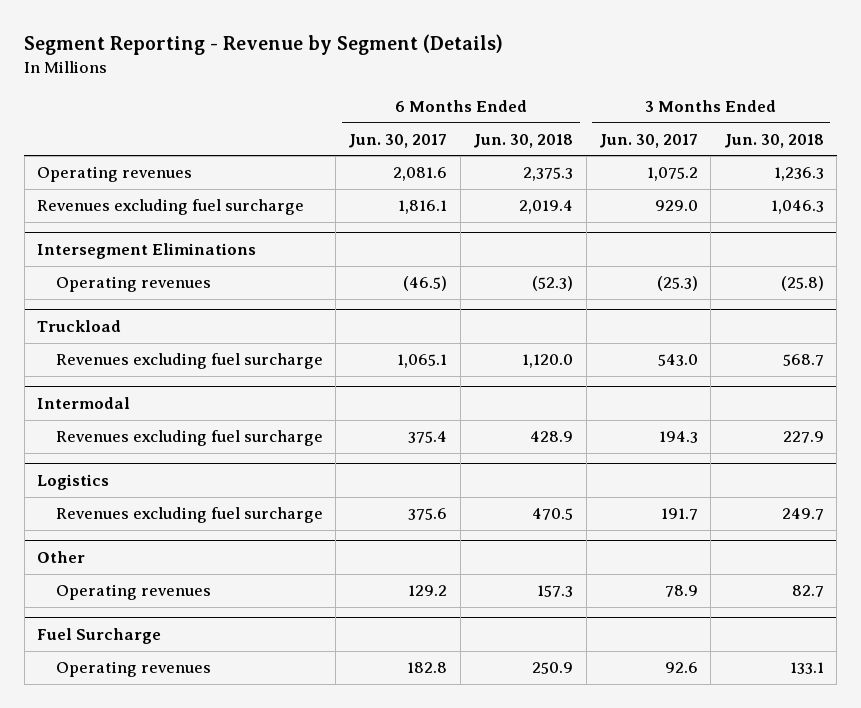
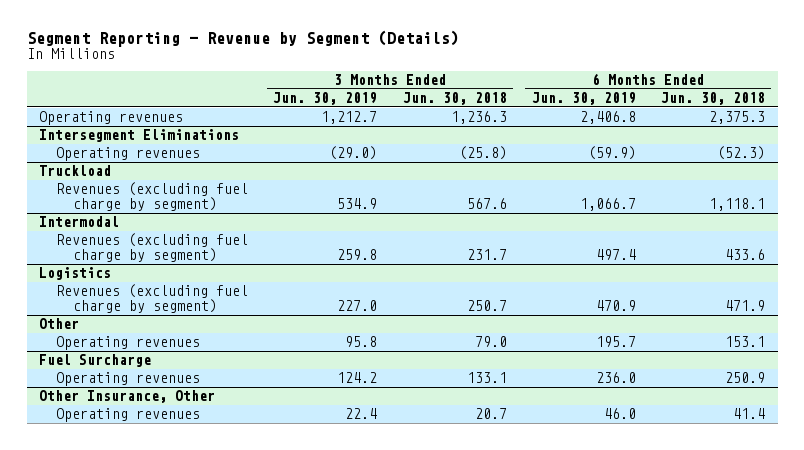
- | 6 Months Ended Jun. 30, 2017 | 6 Months Ended Jun. 30, 2018 | 3 Months Ended Jun. 30, 2017 | 3 Months Ended Jun. 30, 2018
+ | 3 Months Ended Jun. 30, 2019 | 3 Months Ended Jun. 30, 2018 | 6 Months Ended Jun. 30, 2019 | 6 Months Ended Jun. 30, 2018
- Revenues excluding fuel surcharge | 1,816.1 | 2,019.4 | 929.0 | 1,046.3
@ Truckload
- Revenues excluding fuel surcharge | 1,065.1 | 1,120.0 | 543.0 | 568.7
+ Revenues (excluding fuel charge by segment) | 534.9 | 567.6 | 1,066.7 | 1,118.1
@ Intermodal
- Revenues excluding fuel surcharge | 375.4 | 428.9 | 194.3 | 227.9
+ Revenues (excluding fuel charge by segment) | 259.8 | 231.7 | 497.4 | 433.6
@ Logistics
- Revenues excluding fuel surcharge | 375.6 | 470.5 | 191.7 | 249.7
+ Revenues (excluding fuel charge by segment) | 227.0 | 250.7 | 470.9 | 471.9
@ Other
- Operating revenues | 129.2 | 157.3 | 78.9 | 82.7
+ Operating revenues | 95.8 | 79.0 | 195.7 | 153.1
+ Other Insurance, Other
+ Operating revenues | 22.4 | 20.7 | 46.0 | 41.4

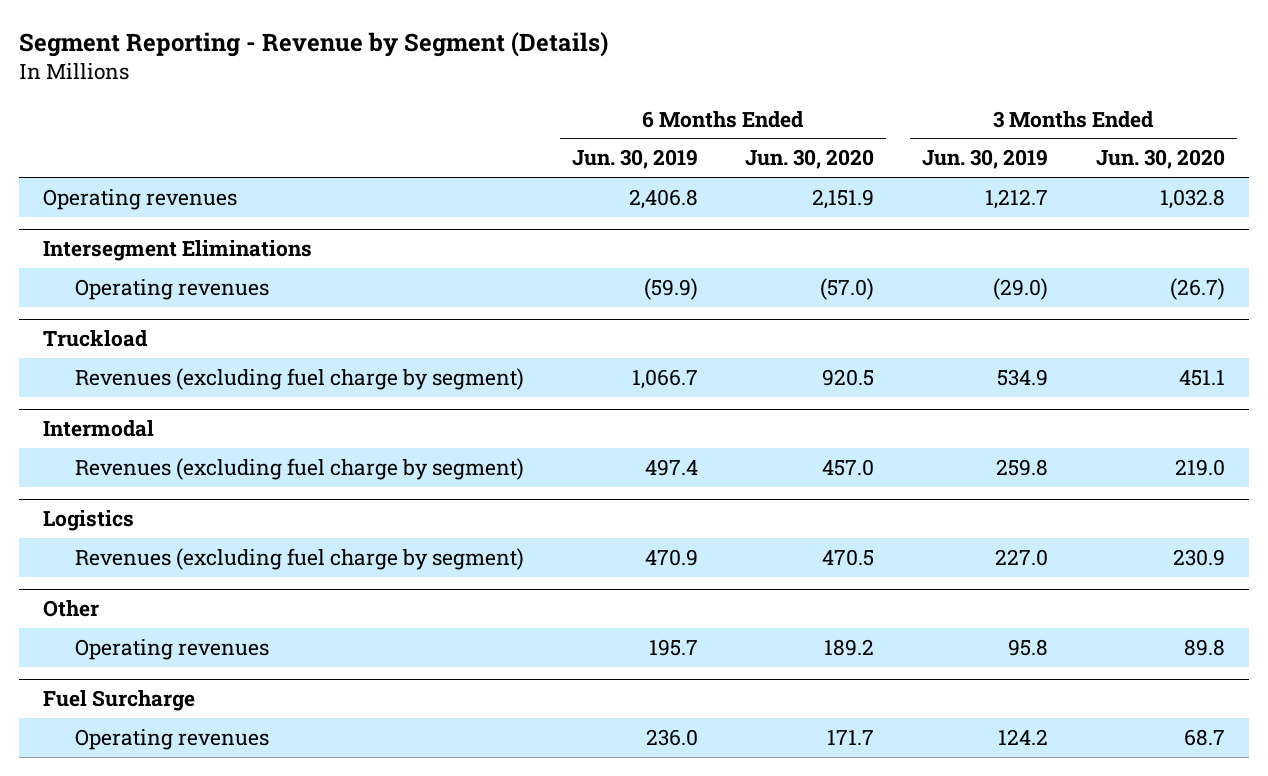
- | 3 Months Ended Jun. 30, 2019 | 3 Months Ended Jun. 30, 2018 | 6 Months Ended Jun. 30, 2019 | 6 Months Ended Jun. 30, 2018
+ | 6 Months Ended Jun. 30, 2019 | 6 Months Ended Jun. 30, 2020 | 3 Months Ended Jun. 30, 2019 | 3 Months Ended Jun. 30, 2020
- Other Insurance, Other
- Operating revenues | 22.4 | 20.7 | 46.0 | 41.4

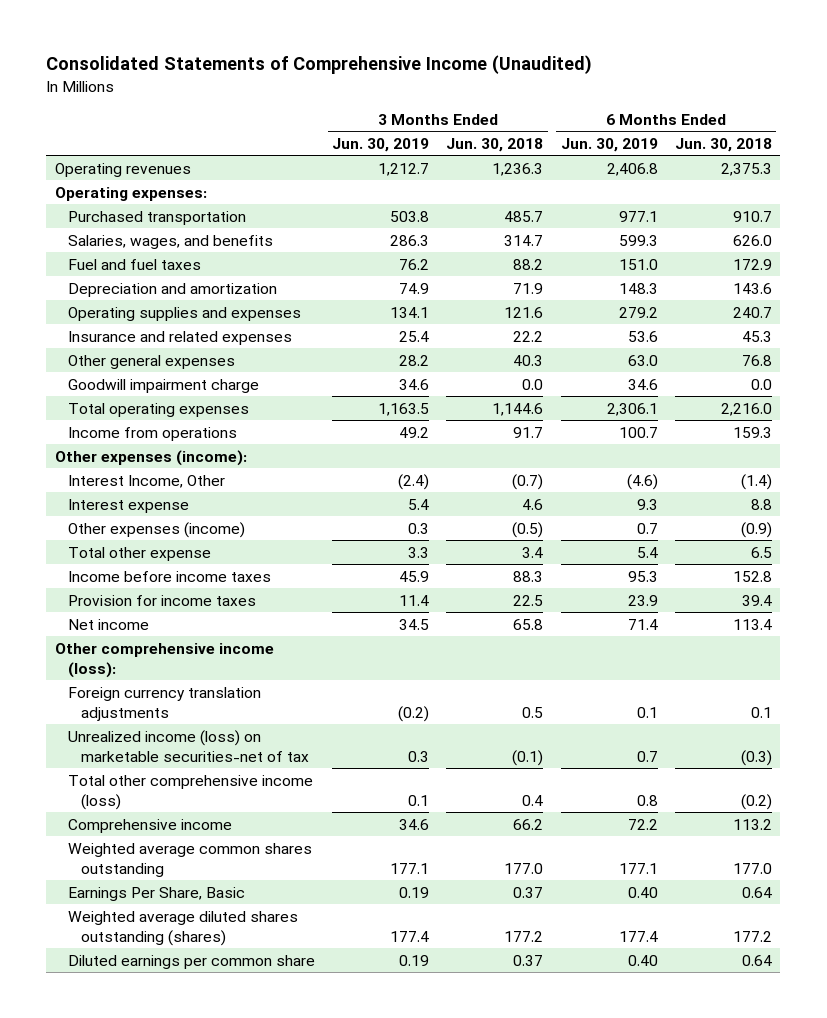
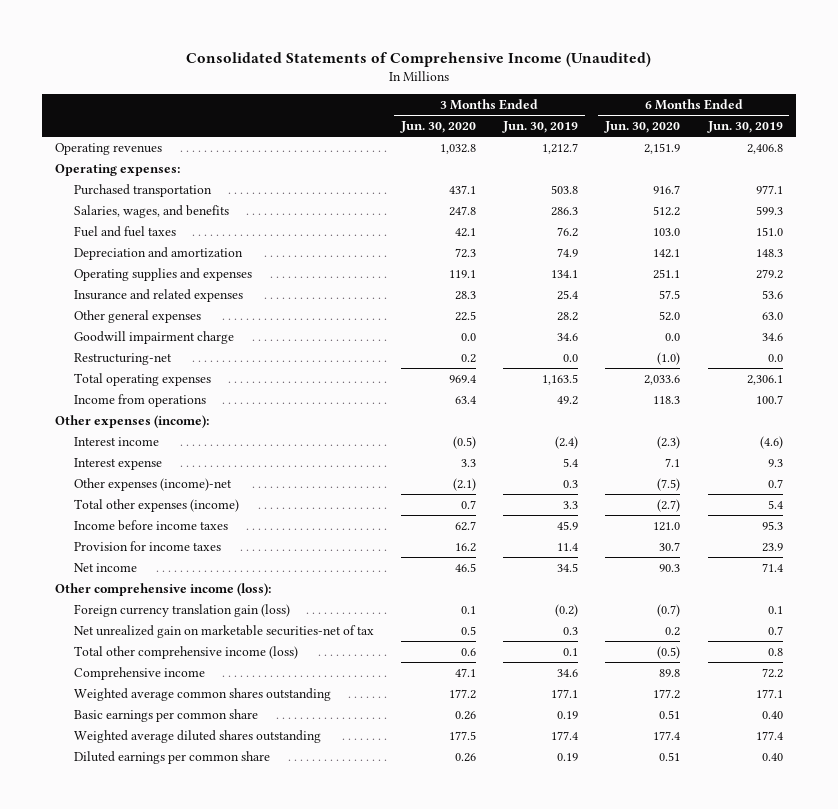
- | 3 Months Ended Jun. 30, 2019 | 3 Months Ended Jun. 30, 2018 | 6 Months Ended Jun. 30, 2019 | 6 Months Ended Jun. 30, 2018
+ | 3 Months Ended Jun. 30, 2020 | 3 Months Ended Jun. 30, 2019 | 6 Months Ended Jun. 30, 2020 | 6 Months Ended Jun. 30, 2019
+ Restructuring-net | 0.2 | 0.0 | (1.0) | 0.0
- Interest Income, Other | (2.4) | (0.7) | (4.6) | (1.4)
+ Interest income | (0.5) | (2.4) | (2.3) | (4.6)
- Other expenses (income) | 0.3 | (0.5) | 0.7 | (0.9)
- Total other expense | 3.3 | 3.4 | 5.4 | 6.5
+ Other expenses (income)-net | (2.1) | 0.3 | (7.5) | 0.7
+ Total other expenses (income) | 0.7 | 3.3 | (2.7) | 5.4
- Foreign currency translation adjustments | (0.2) | 0.5 | 0.1 | 0.1
- Unrealized income (loss) on marketable securities-net of tax | 0.3 | (0.1) | 0.7 | (0.3)
+ Foreign currency translation gain (loss) | 0.1 | (0.2) | (0.7) | 0.1
+ Net unrealized gain on marketable securities-net of tax | 0.5 | 0.3 | 0.2 | 0.7
- Earnings Per Share, Basic | 0.19 | 0.37 | 0.40 | 0.64
- Weighted average diluted shares outstanding (shares) | 177.4 | 177.2 | 177.4 | 177.2
+ Basic earnings per common share | 0.26 | 0.19 | 0.51 | 0.40
+ Weighted average diluted shares outstanding | 177.5 | 177.4 | 177.4 | 177.4

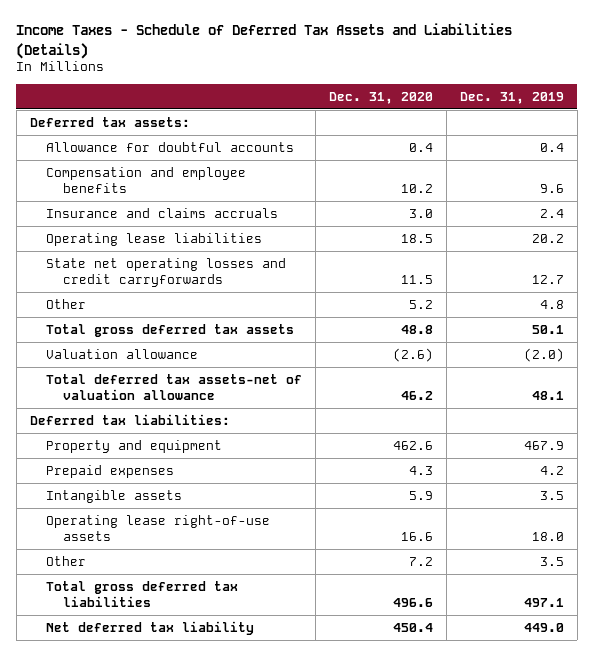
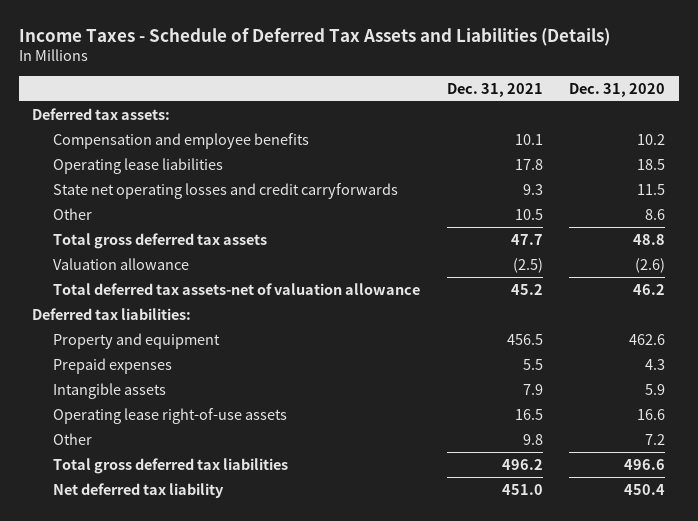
- | Dec. 31, 2020 | Dec. 31, 2019
+ | Dec. 31, 2021 | Dec. 31, 2020
- Allowance for doubtful accounts | 0.4 | 0.4
- Insurance and claims accruals | 3.0 | 2.4
- Other | 5.2 | 4.8
+ Other | 10.5 | 8.6

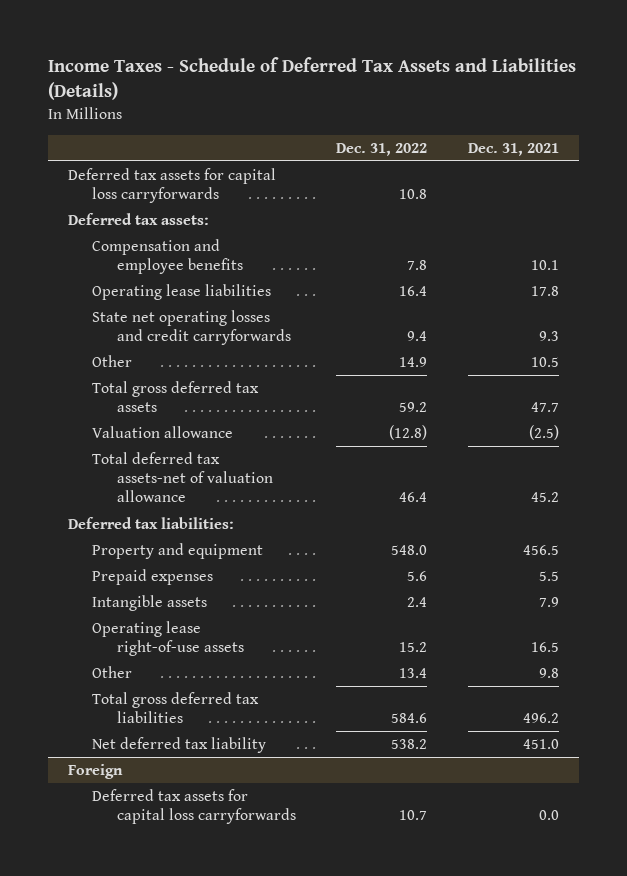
- | Dec. 31, 2021 | Dec. 31, 2020
+ | Dec. 31, 2022 | Dec. 31, 2021
+ Deferred tax assets for capital loss carryforwards | 10.8 |
+ Foreign
+ Deferred tax assets for capital loss carryforwards | 10.7 | 0.0

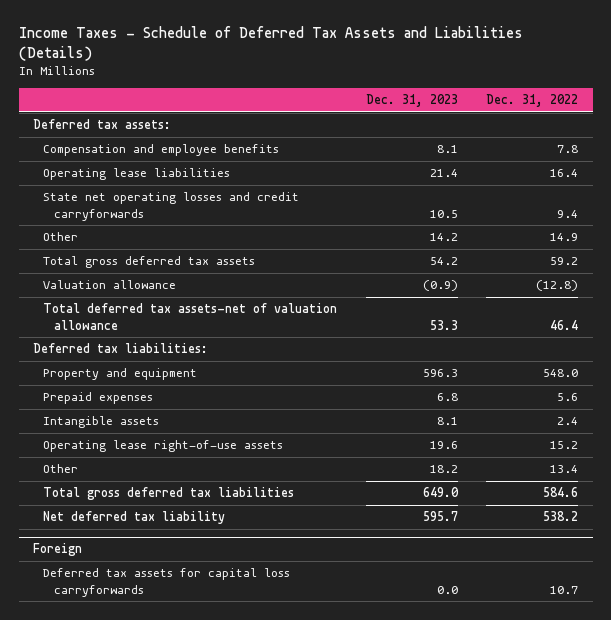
- | Dec. 31, 2022 | Dec. 31, 2021
+ | Dec. 31, 2023 | Dec. 31, 2022
- Deferred tax assets for capital loss carryforwards | 10.8 |

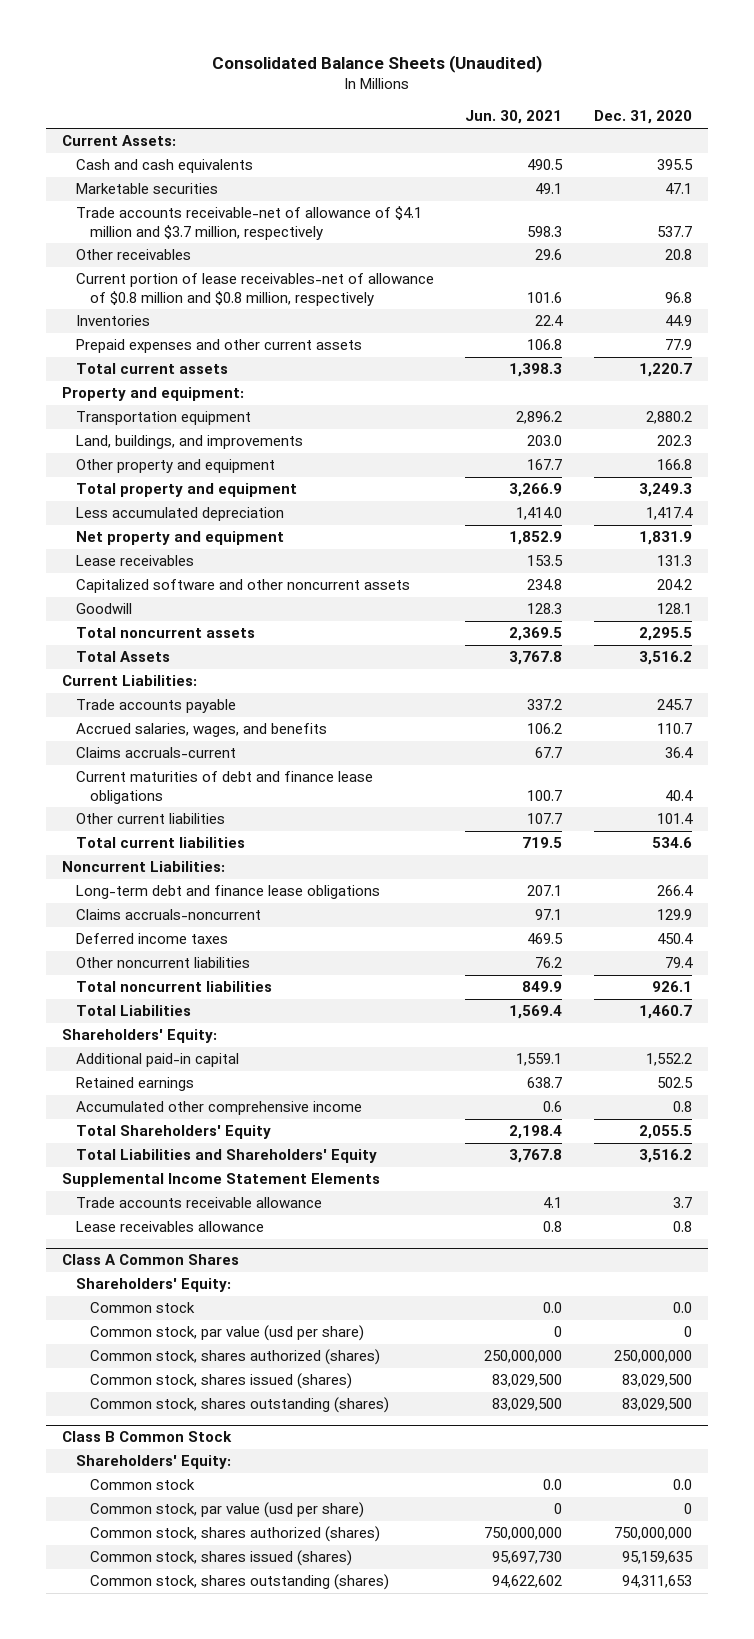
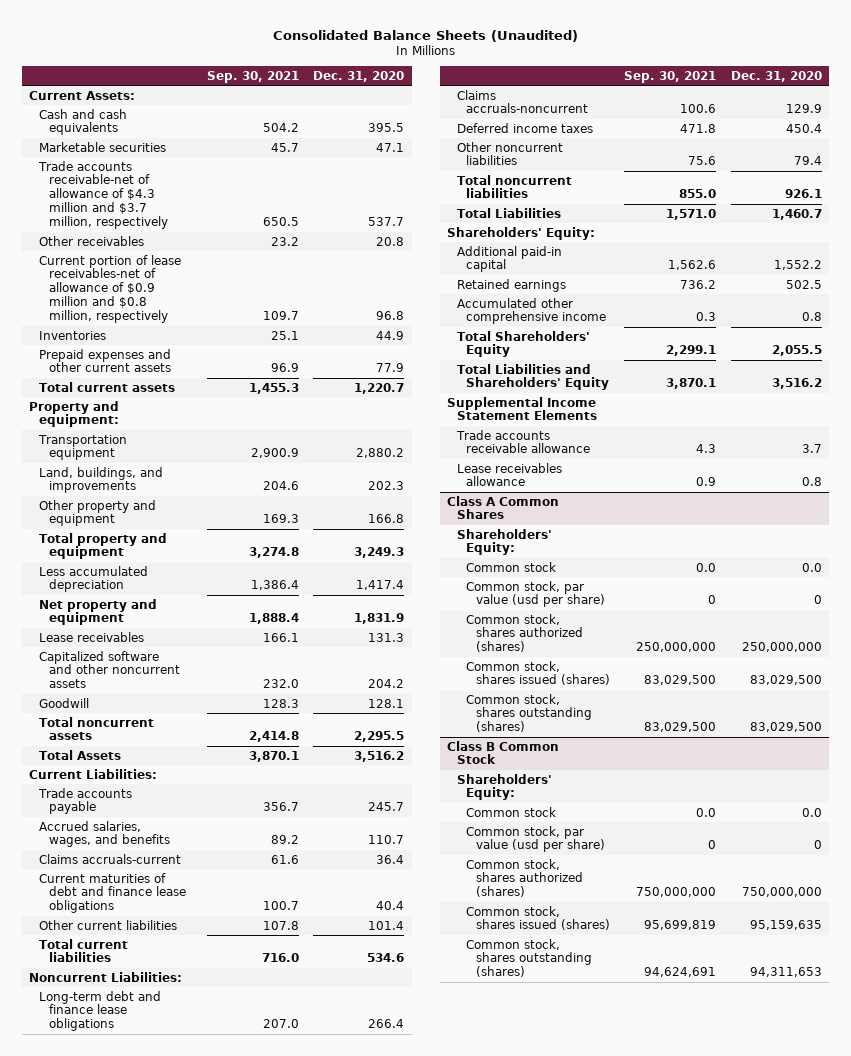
- | Jun. 30, 2021 | Dec. 31, 2020
+ | Sep. 30, 2021 | Dec. 31, 2020
- Trade accounts receivable-net of allowance of $4.1 million and $3.7 million, respectively | 598.3 | 537.7
+ Trade accounts receivable-net of allowance of $4.3 million and $3.7 million, respectively | 650.5 | 537.7
- Current portion of lease receivables-net of allowance of $0.8 million and $0.8 million, respectively | 101.6 | 96.8
+ Current portion of lease receivables-net of allowance of $0.9 million and $0.8 million, respectively | 109.7 | 96.8

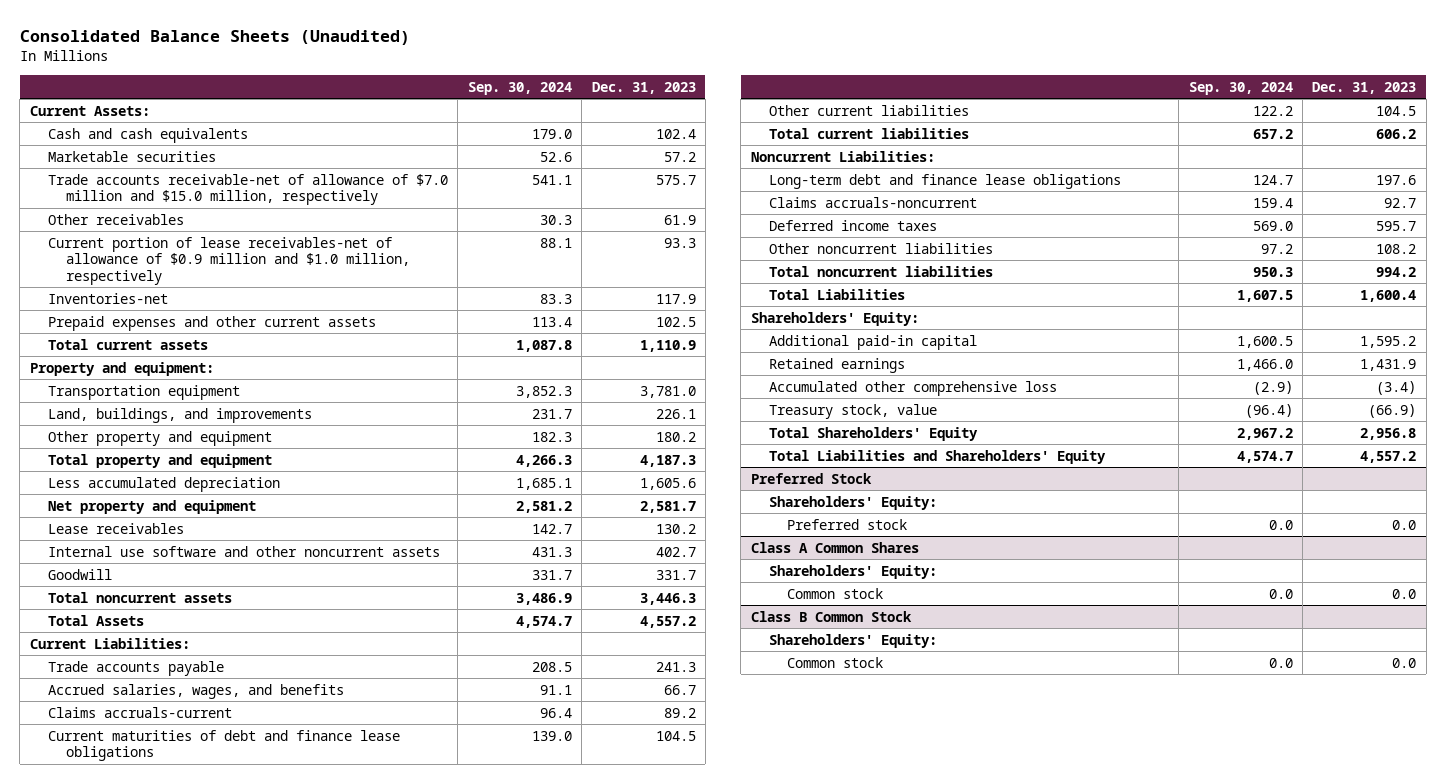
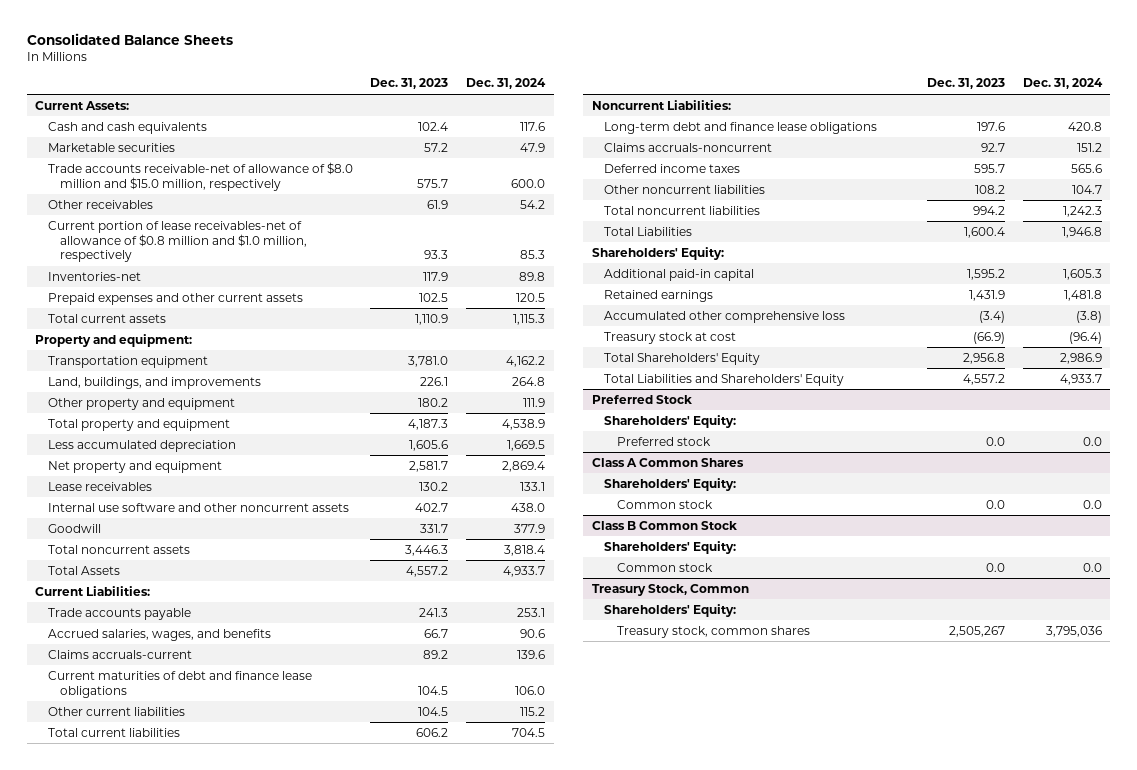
- Consolidated Balance Sheets (Unaudited)
+ Consolidated Balance Sheets
- | Sep. 30, 2024 | Dec. 31, 2023
+ | Dec. 31, 2023 | Dec. 31, 2024
- Trade accounts receivable-net of allowance of $7.0 million and $15.0 million, respectively | 541.1 | 575.7
+ Trade accounts receivable-net of allowance of $8.0 million and $15.0 million, respectively | 575.7 | 600.0
- Current portion of lease receivables-net of allowance of $0.9 million and $1.0 million, respectively | 88.1 | 93.3
+ Current portion of lease receivables-net of allowance of $0.8 million and $1.0 million, respectively | 93.3 | 85.3
- Treasury stock, value | (96.4) | (66.9)
+ Treasury stock at cost | (66.9) | (96.4)
+ Treasury Stock, Common
+ Shareholders' Equity:
+ Treasury stock, common shares | 2,505,267 | 3,795,036

